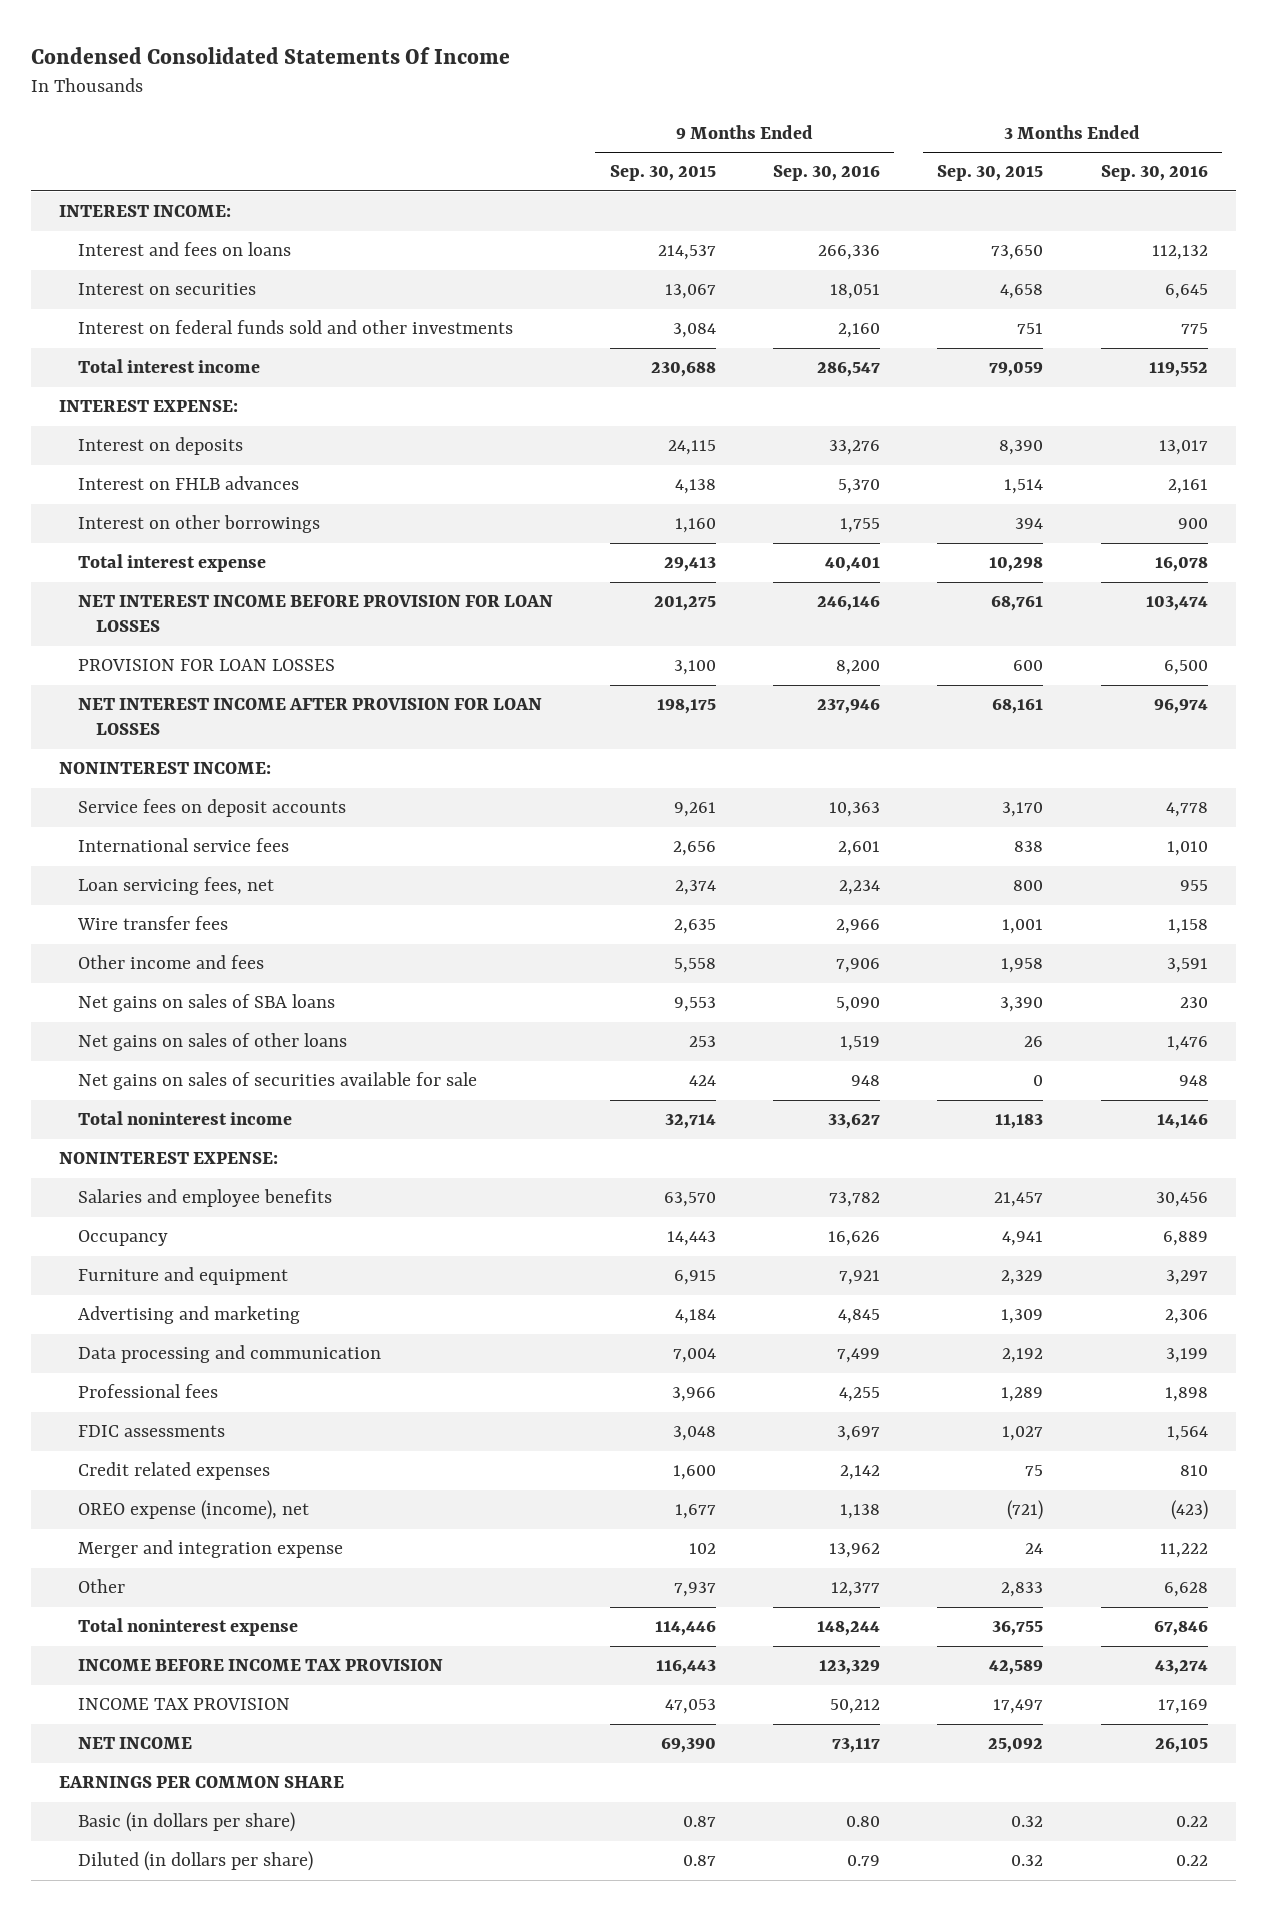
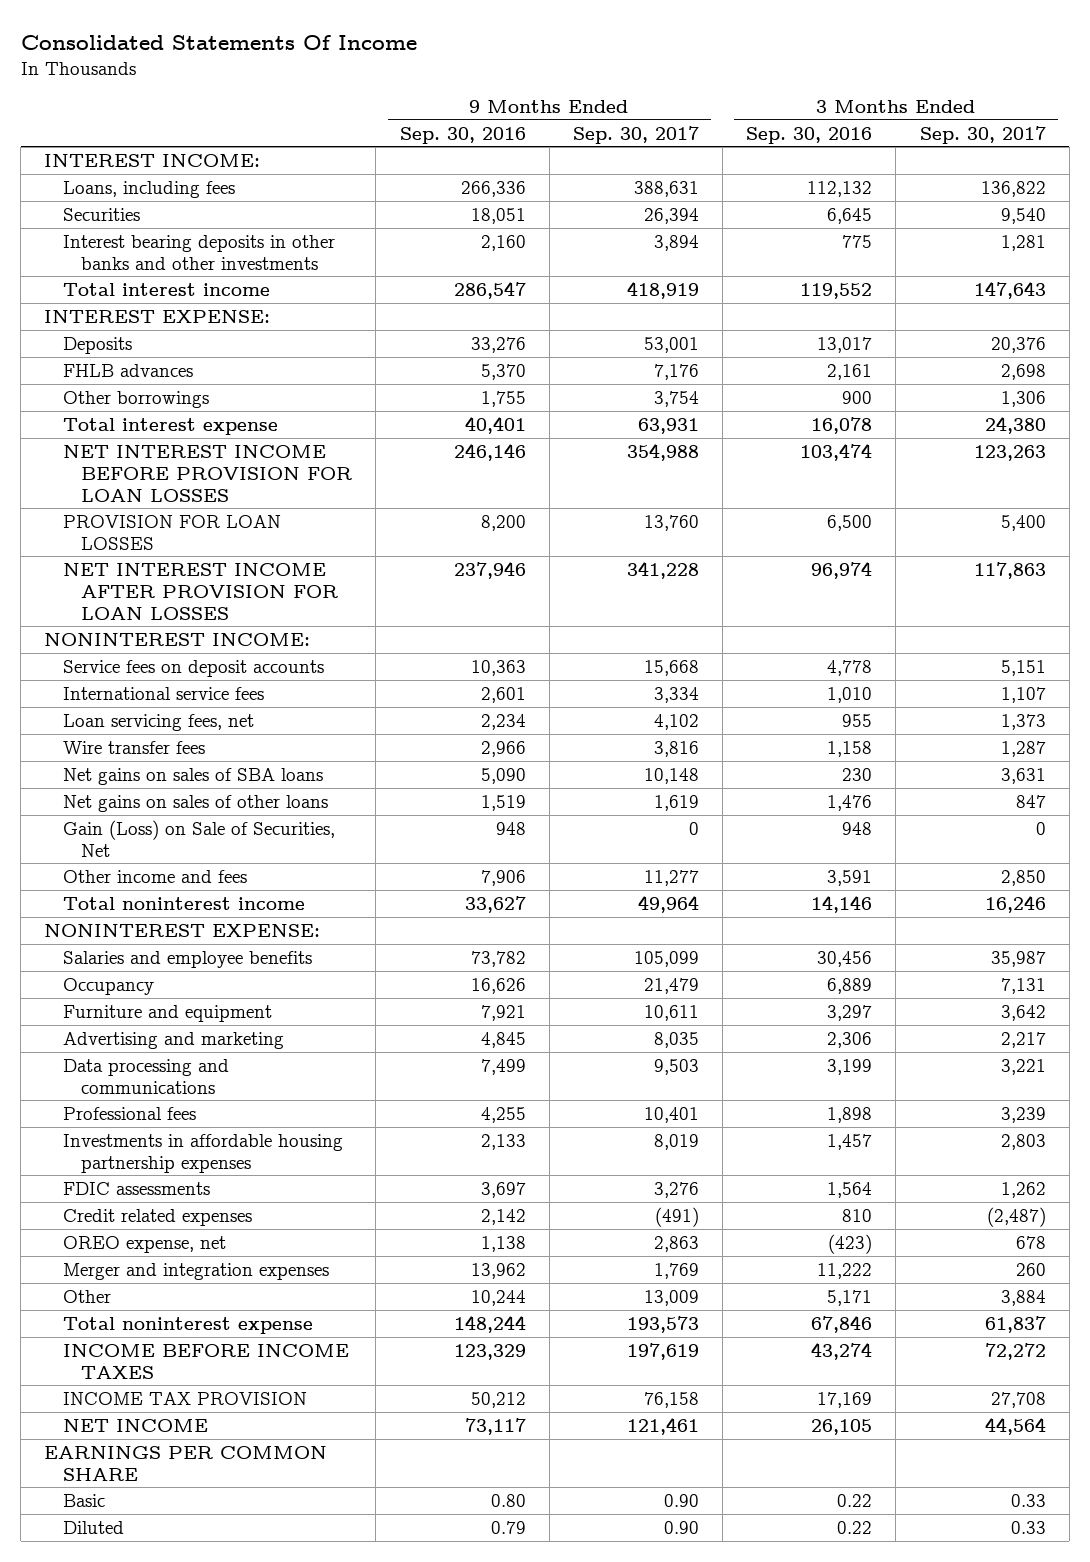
- Condensed Consolidated Statements Of Income
+ Consolidated Statements Of Income
- | 9 Months Ended Sep. 30, 2015 | 9 Months Ended Sep. 30, 2016 | 3 Months Ended Sep. 30, 2015 | 3 Months Ended Sep. 30, 2016
+ | 9 Months Ended Sep. 30, 2016 | 9 Months Ended Sep. 30, 2017 | 3 Months Ended Sep. 30, 2016 | 3 Months Ended Sep. 30, 2017
- Interest and fees on loans | 214,537 | 266,336 | 73,650 | 112,132
- Interest on securities | 13,067 | 18,051 | 4,658 | 6,645
- Interest on federal funds sold and other investments | 3,084 | 2,160 | 751 | 775
+ Loans, including fees | 266,336 | 388,631 | 112,132 | 136,822
+ Securities | 18,051 | 26,394 | 6,645 | 9,540
+ Interest bearing deposits in other banks and other investments | 2,160 | 3,894 | 775 | 1,281
- Interest on deposits | 24,115 | 33,276 | 8,390 | 13,017
- Interest on FHLB advances | 4,138 | 5,370 | 1,514 | 2,161
- Interest on other borrowings | 1,160 | 1,755 | 394 | 900
+ Deposits | 33,276 | 53,001 | 13,017 | 20,376
+ FHLB advances | 5,370 | 7,176 | 2,161 | 2,698
+ Other borrowings | 1,755 | 3,754 | 900 | 1,306
- Net gains on sales of securities available for sale | 424 | 948 | 0 | 948
+ Gain (Loss) on Sale of Securities, Net | 948 | 0 | 948 | 0
moved down: Other income and fees | 7,906 | 11,277 | 3,591 | 2,850
- Data processing and communication | 7,004 | 7,499 | 2,192 | 3,199
+ Data processing and communications | 7,499 | 9,503 | 3,199 | 3,221
+ Investments in affordable housing partnership expenses | 2,133 | 8,019 | 1,457 | 2,803
- OREO expense (income), net | 1,677 | 1,138 | (721) | (423)
- Merger and integration expense | 102 | 13,962 | 24 | 11,222
- Other | 7,937 | 12,377 | 2,833 | 6,628
+ OREO expense, net | 1,138 | 2,863 | (423) | 678
+ Merger and integration expenses | 13,962 | 1,769 | 11,222 | 260
+ Other | 10,244 | 13,009 | 5,171 | 3,884
- INCOME BEFORE INCOME TAX PROVISION | 116,443 | 123,329 | 42,589 | 43,274
+ INCOME BEFORE INCOME TAXES | 123,329 | 197,619 | 43,274 | 72,272
- Basic (in dollars per share) | 0.87 | 0.80 | 0.32 | 0.22
- Diluted (in dollars per share) | 0.87 | 0.79 | 0.32 | 0.22
+ Basic | 0.80 | 0.90 | 0.22 | 0.33
+ Diluted | 0.79 | 0.90 | 0.22 | 0.33

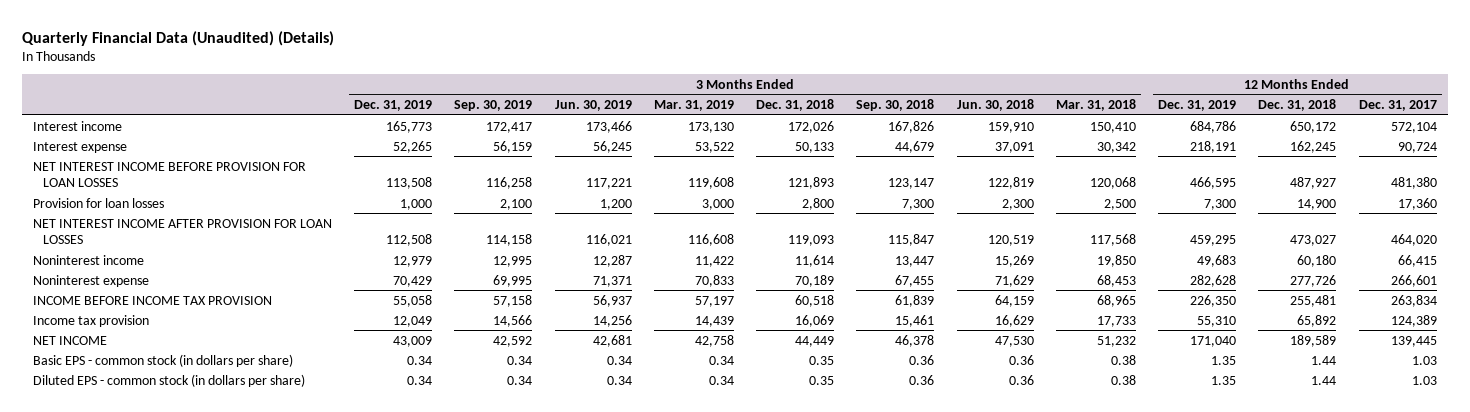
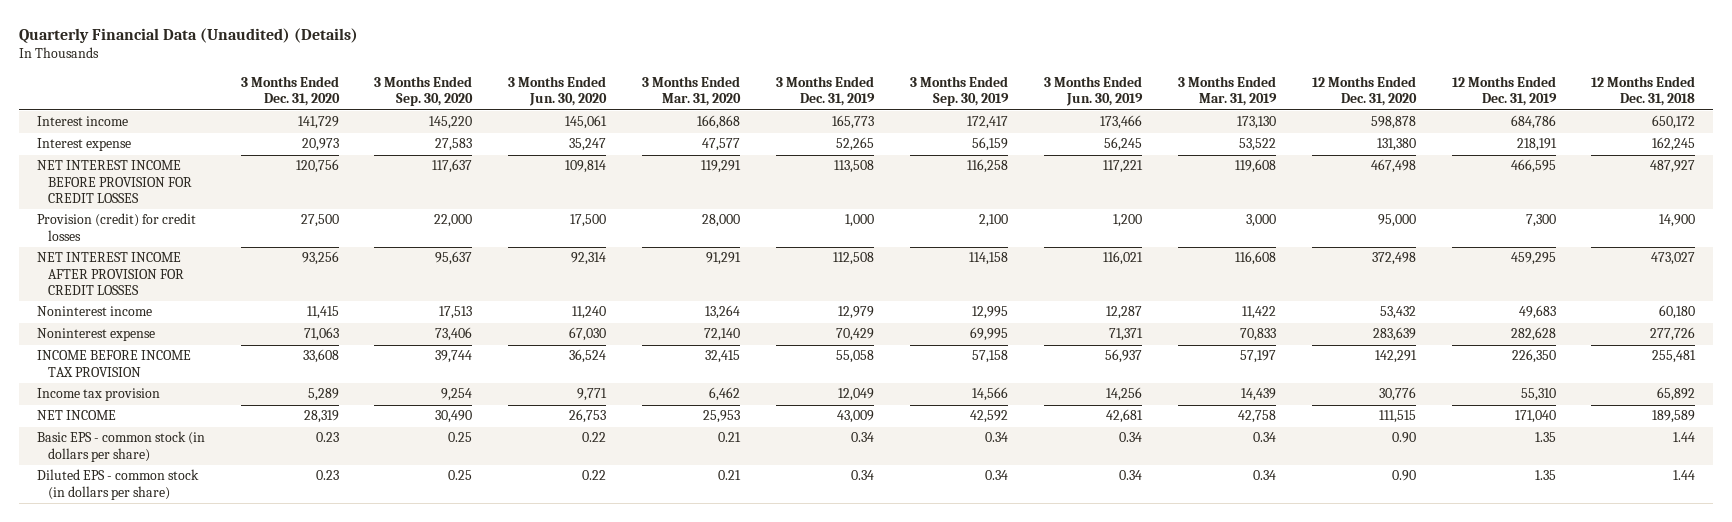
- | 3 Months Ended Dec. 31, 2019 | 3 Months Ended Sep. 30, 2019 | 3 Months Ended Jun. 30, 2019 | 3 Months Ended Mar. 31, 2019 | 3 Months Ended Dec. 31, 2018 | 3 Months Ended Sep. 30, 2018 | 3 Months Ended Jun. 30, 2018 | 3 Months Ended Mar. 31, 2018 | 12 Months Ended Dec. 31, 2019 | 12 Months Ended Dec. 31, 2018 | 12 Months Ended Dec. 31, 2017
+ | 3 Months Ended Dec. 31, 2020 | 3 Months Ended Sep. 30, 2020 | 3 Months Ended Jun. 30, 2020 | 3 Months Ended Mar. 31, 2020 | 3 Months Ended Dec. 31, 2019 | 3 Months Ended Sep. 30, 2019 | 3 Months Ended Jun. 30, 2019 | 3 Months Ended Mar. 31, 2019 | 12 Months Ended Dec. 31, 2020 | 12 Months Ended Dec. 31, 2019 | 12 Months Ended Dec. 31, 2018
- NET INTEREST INCOME BEFORE PROVISION FOR LOAN LOSSES | 113,508 | 116,258 | 117,221 | 119,608 | 121,893 | 123,147 | 122,819 | 120,068 | 466,595 | 487,927 | 481,380
- Provision for loan losses | 1,000 | 2,100 | 1,200 | 3,000 | 2,800 | 7,300 | 2,300 | 2,500 | 7,300 | 14,900 | 17,360
- NET INTEREST INCOME AFTER PROVISION FOR LOAN LOSSES | 112,508 | 114,158 | 116,021 | 116,608 | 119,093 | 115,847 | 120,519 | 117,568 | 459,295 | 473,027 | 464,020
+ NET INTEREST INCOME BEFORE PROVISION FOR CREDIT LOSSES | 120,756 | 117,637 | 109,814 | 119,291 | 113,508 | 116,258 | 117,221 | 119,608 | 467,498 | 466,595 | 487,927
+ Provision (credit) for credit losses | 27,500 | 22,000 | 17,500 | 28,000 | 1,000 | 2,100 | 1,200 | 3,000 | 95,000 | 7,300 | 14,900
+ NET INTEREST INCOME AFTER PROVISION FOR CREDIT LOSSES | 93,256 | 95,637 | 92,314 | 91,291 | 112,508 | 114,158 | 116,021 | 116,608 | 372,498 | 459,295 | 473,027

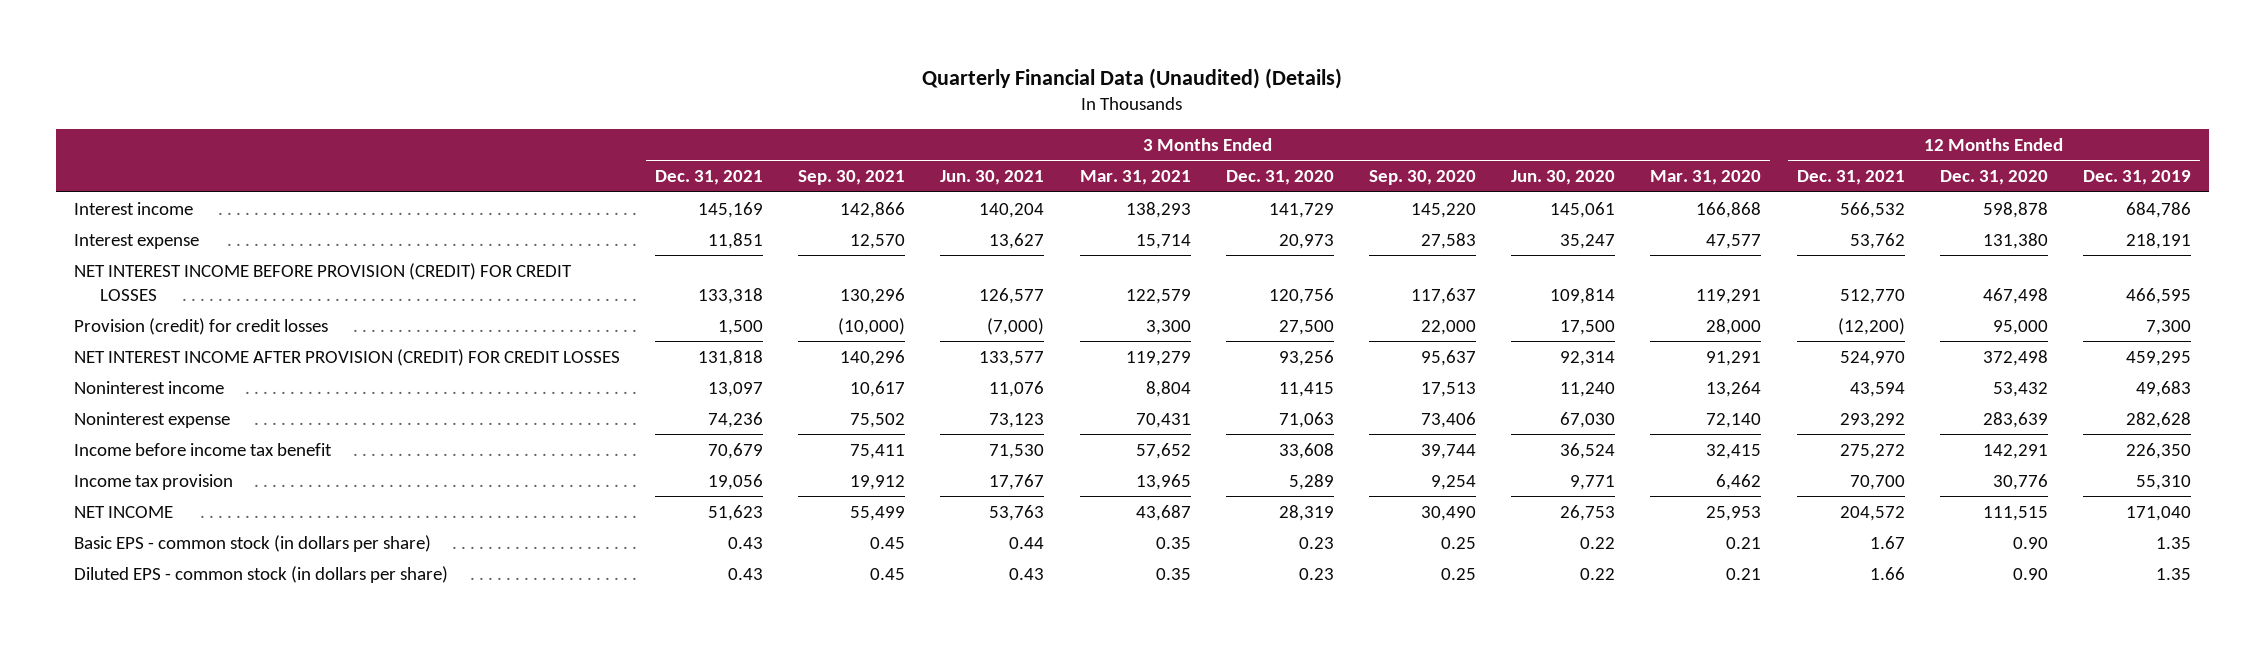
- | 3 Months Ended Dec. 31, 2020 | 3 Months Ended Sep. 30, 2020 | 3 Months Ended Jun. 30, 2020 | 3 Months Ended Mar. 31, 2020 | 3 Months Ended Dec. 31, 2019 | 3 Months Ended Sep. 30, 2019 | 3 Months Ended Jun. 30, 2019 | 3 Months Ended Mar. 31, 2019 | 12 Months Ended Dec. 31, 2020 | 12 Months Ended Dec. 31, 2019 | 12 Months Ended Dec. 31, 2018
+ | 3 Months Ended Dec. 31, 2021 | 3 Months Ended Sep. 30, 2021 | 3 Months Ended Jun. 30, 2021 | 3 Months Ended Mar. 31, 2021 | 3 Months Ended Dec. 31, 2020 | 3 Months Ended Sep. 30, 2020 | 3 Months Ended Jun. 30, 2020 | 3 Months Ended Mar. 31, 2020 | 12 Months Ended Dec. 31, 2021 | 12 Months Ended Dec. 31, 2020 | 12 Months Ended Dec. 31, 2019
- NET INTEREST INCOME BEFORE PROVISION FOR CREDIT LOSSES | 120,756 | 117,637 | 109,814 | 119,291 | 113,508 | 116,258 | 117,221 | 119,608 | 467,498 | 466,595 | 487,927
+ NET INTEREST INCOME BEFORE PROVISION (CREDIT) FOR CREDIT LOSSES | 133,318 | 130,296 | 126,577 | 122,579 | 120,756 | 117,637 | 109,814 | 119,291 | 512,770 | 467,498 | 466,595
- NET INTEREST INCOME AFTER PROVISION FOR CREDIT LOSSES | 93,256 | 95,637 | 92,314 | 91,291 | 112,508 | 114,158 | 116,021 | 116,608 | 372,498 | 459,295 | 473,027
+ NET INTEREST INCOME AFTER PROVISION (CREDIT) FOR CREDIT LOSSES | 131,818 | 140,296 | 133,577 | 119,279 | 93,256 | 95,637 | 92,314 | 91,291 | 524,970 | 372,498 | 459,295
- INCOME BEFORE INCOME TAX PROVISION | 33,608 | 39,744 | 36,524 | 32,415 | 55,058 | 57,158 | 56,937 | 57,197 | 142,291 | 226,350 | 255,481
+ Income before income tax benefit | 70,679 | 75,411 | 71,530 | 57,652 | 33,608 | 39,744 | 36,524 | 32,415 | 275,272 | 142,291 | 226,350

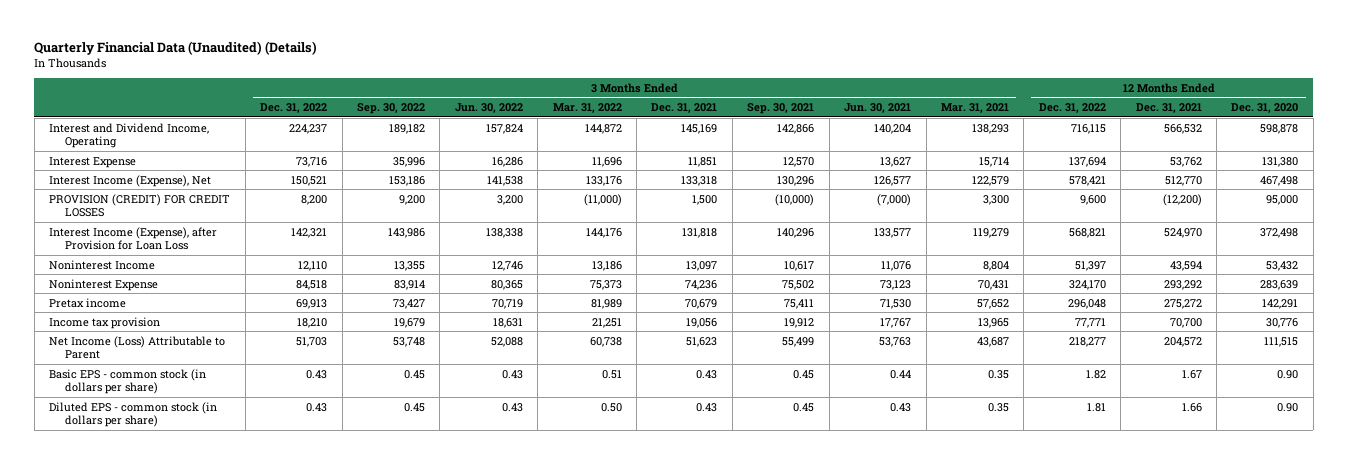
- | 3 Months Ended Dec. 31, 2021 | 3 Months Ended Sep. 30, 2021 | 3 Months Ended Jun. 30, 2021 | 3 Months Ended Mar. 31, 2021 | 3 Months Ended Dec. 31, 2020 | 3 Months Ended Sep. 30, 2020 | 3 Months Ended Jun. 30, 2020 | 3 Months Ended Mar. 31, 2020 | 12 Months Ended Dec. 31, 2021 | 12 Months Ended Dec. 31, 2020 | 12 Months Ended Dec. 31, 2019
+ | 3 Months Ended Dec. 31, 2022 | 3 Months Ended Sep. 30, 2022 | 3 Months Ended Jun. 30, 2022 | 3 Months Ended Mar. 31, 2022 | 3 Months Ended Dec. 31, 2021 | 3 Months Ended Sep. 30, 2021 | 3 Months Ended Jun. 30, 2021 | 3 Months Ended Mar. 31, 2021 | 12 Months Ended Dec. 31, 2022 | 12 Months Ended Dec. 31, 2021 | 12 Months Ended Dec. 31, 2020
- Interest income | 145,169 | 142,866 | 140,204 | 138,293 | 141,729 | 145,220 | 145,061 | 166,868 | 566,532 | 598,878 | 684,786
- Interest expense | 11,851 | 12,570 | 13,627 | 15,714 | 20,973 | 27,583 | 35,247 | 47,577 | 53,762 | 131,380 | 218,191
- NET INTEREST INCOME BEFORE PROVISION (CREDIT) FOR CREDIT LOSSES | 133,318 | 130,296 | 126,577 | 122,579 | 120,756 | 117,637 | 109,814 | 119,291 | 512,770 | 467,498 | 466,595
- Provision (credit) for credit losses | 1,500 | (10,000) | (7,000) | 3,300 | 27,500 | 22,000 | 17,500 | 28,000 | (12,200) | 95,000 | 7,300
- NET INTEREST INCOME AFTER PROVISION (CREDIT) FOR CREDIT LOSSES | 131,818 | 140,296 | 133,577 | 119,279 | 93,256 | 95,637 | 92,314 | 91,291 | 524,970 | 372,498 | 459,295
- Noninterest income | 13,097 | 10,617 | 11,076 | 8,804 | 11,415 | 17,513 | 11,240 | 13,264 | 43,594 | 53,432 | 49,683
- Noninterest expense | 74,236 | 75,502 | 73,123 | 70,431 | 71,063 | 73,406 | 67,030 | 72,140 | 293,292 | 283,639 | 282,628
- Income before income tax benefit | 70,679 | 75,411 | 71,530 | 57,652 | 33,608 | 39,744 | 36,524 | 32,415 | 275,272 | 142,291 | 226,350
+ Interest and Dividend Income, Operating | 224,237 | 189,182 | 157,824 | 144,872 | 145,169 | 142,866 | 140,204 | 138,293 | 716,115 | 566,532 | 598,878
+ Interest Expense | 73,716 | 35,996 | 16,286 | 11,696 | 11,851 | 12,570 | 13,627 | 15,714 | 137,694 | 53,762 | 131,380
+ Interest Income (Expense), Net | 150,521 | 153,186 | 141,538 | 133,176 | 133,318 | 130,296 | 126,577 | 122,579 | 578,421 | 512,770 | 467,498
+ PROVISION (CREDIT) FOR CREDIT LOSSES | 8,200 | 9,200 | 3,200 | (11,000) | 1,500 | (10,000) | (7,000) | 3,300 | 9,600 | (12,200) | 95,000
+ Interest Income (Expense), after Provision for Loan Loss | 142,321 | 143,986 | 138,338 | 144,176 | 131,818 | 140,296 | 133,577 | 119,279 | 568,821 | 524,970 | 372,498
+ Noninterest Income | 12,110 | 13,355 | 12,746 | 13,186 | 13,097 | 10,617 | 11,076 | 8,804 | 51,397 | 43,594 | 53,432
+ Noninterest Expense | 84,518 | 83,914 | 80,365 | 75,373 | 74,236 | 75,502 | 73,123 | 70,431 | 324,170 | 293,292 | 283,639
+ Pretax income | 69,913 | 73,427 | 70,719 | 81,989 | 70,679 | 75,411 | 71,530 | 57,652 | 296,048 | 275,272 | 142,291
- NET INCOME | 51,623 | 55,499 | 53,763 | 43,687 | 28,319 | 30,490 | 26,753 | 25,953 | 204,572 | 111,515 | 171,040
+ Net Income (Loss) Attributable to Parent | 51,703 | 53,748 | 52,088 | 60,738 | 51,623 | 55,499 | 53,763 | 43,687 | 218,277 | 204,572 | 111,515

